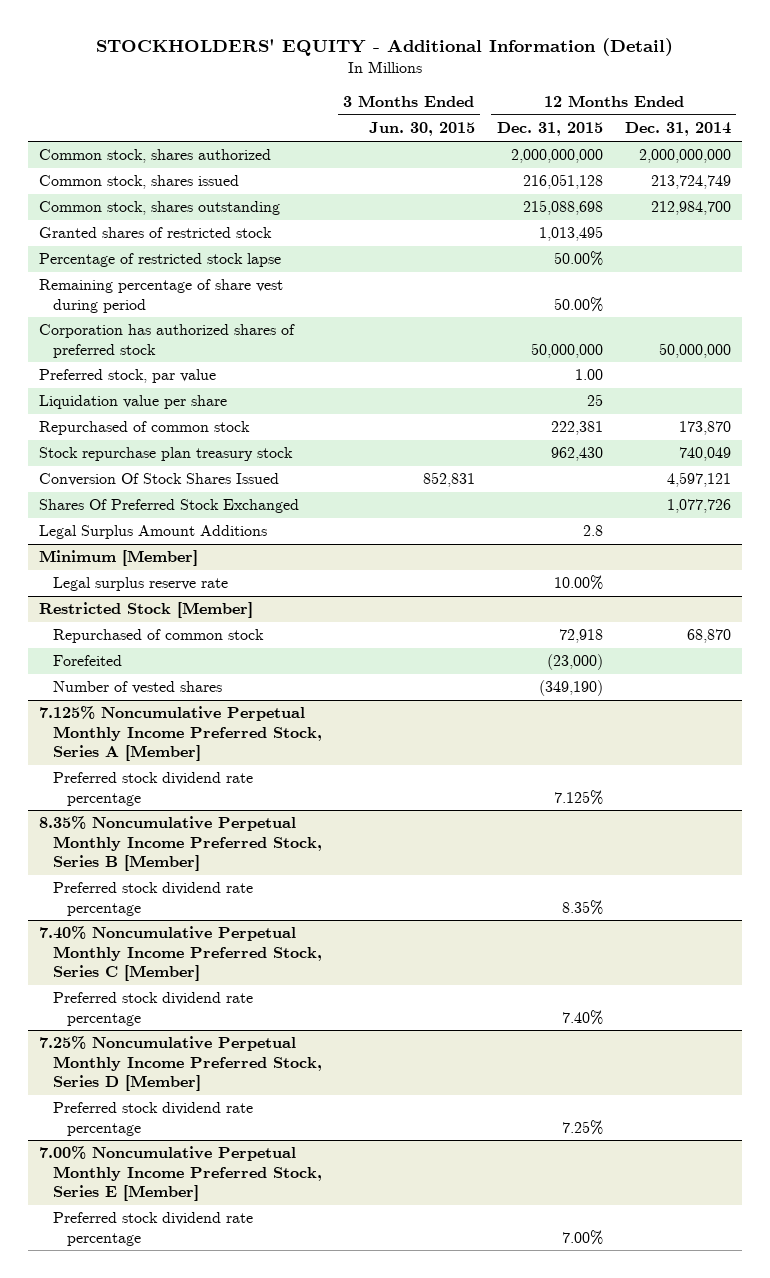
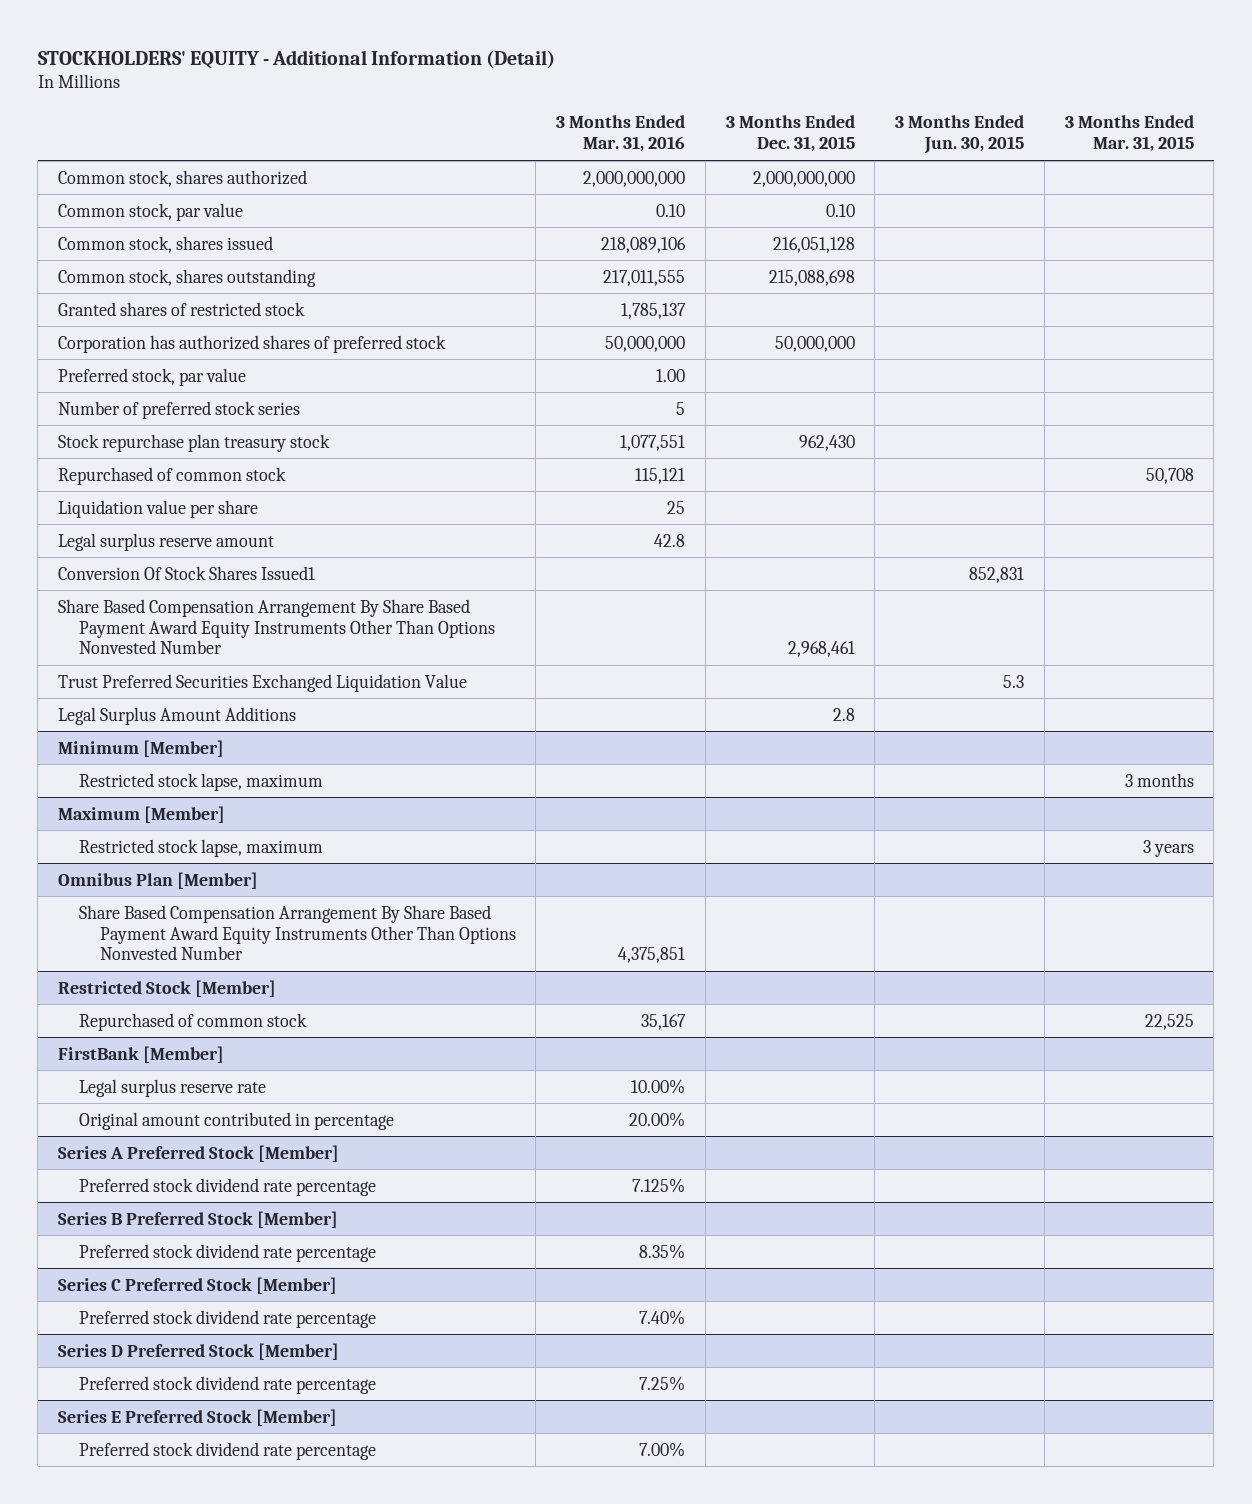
- | 3 Months Ended Jun. 30, 2015 | 12 Months Ended Dec. 31, 2015 | 12 Months Ended Dec. 31, 2014
+ | 3 Months Ended Mar. 31, 2016 | 3 Months Ended Dec. 31, 2015 | 3 Months Ended Jun. 30, 2015 | 3 Months Ended Mar. 31, 2015
+ Common stock, par value | 0.10 | 0.10 | |
- Percentage of restricted stock lapse | | 50.00% |
- Remaining percentage of share vest during period | | 50.00% |
+ Number of preferred stock series | 5 | | |
- Conversion Of Stock Shares Issued | 852,831 | | 4,597,121
- Shares Of Preferred Stock Exchanged | | | 1,077,726
moved down: Repurchased of common stock | 115,121 | | | 50,708
moved down: Liquidation value per share | 25 | | |
+ Legal surplus reserve amount | 42.8 | | |
+ Conversion Of Stock Shares Issued1 | | | 852,831 |
+ Share Based Compensation Arrangement By Share Based Payment Award Equity Instruments Other Than Options Nonvested Number | | 2,968,461 | |
+ Trust Preferred Securities Exchanged Liquidation Value | | | 5.3 |
@ Minimum [Member]
- Legal surplus reserve rate | | 10.00% |
+ Restricted stock lapse, maximum | | | | 3 months
+ Maximum [Member]
+ Restricted stock lapse, maximum | | | | 3 years
+ Omnibus Plan [Member]
+ Share Based Compensation Arrangement By Share Based Payment Award Equity Instruments Other Than Options Nonvested Number | 4,375,851 | | |
@ Restricted Stock [Member]
- Forefeited | | (23,000) |
- Number of vested shares | | (349,190) |
- 7.125% Noncumulative Perpetual Monthly Income Preferred Stock, Series A [Member]
+ FirstBank [Member]
+ Legal surplus reserve rate | 10.00% | | |
+ Original amount contributed in percentage | 20.00% | | |
+ Series A Preferred Stock [Member]
- 8.35% Noncumulative Perpetual Monthly Income Preferred Stock, Series B [Member]
+ Series B Preferred Stock [Member]
- 7.40% Noncumulative Perpetual Monthly Income Preferred Stock, Series C [Member]
+ Series C Preferred Stock [Member]
- 7.25% Noncumulative Perpetual Monthly Income Preferred Stock, Series D [Member]
+ Series D Preferred Stock [Member]
- 7.00% Noncumulative Perpetual Monthly Income Preferred Stock, Series E [Member]
+ Series E Preferred Stock [Member]

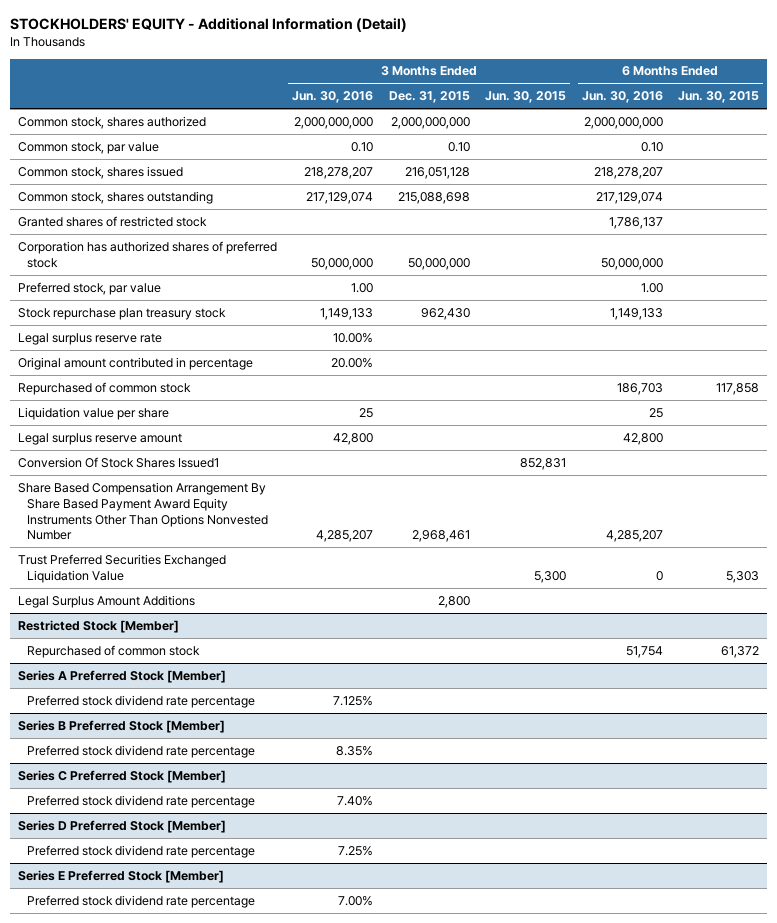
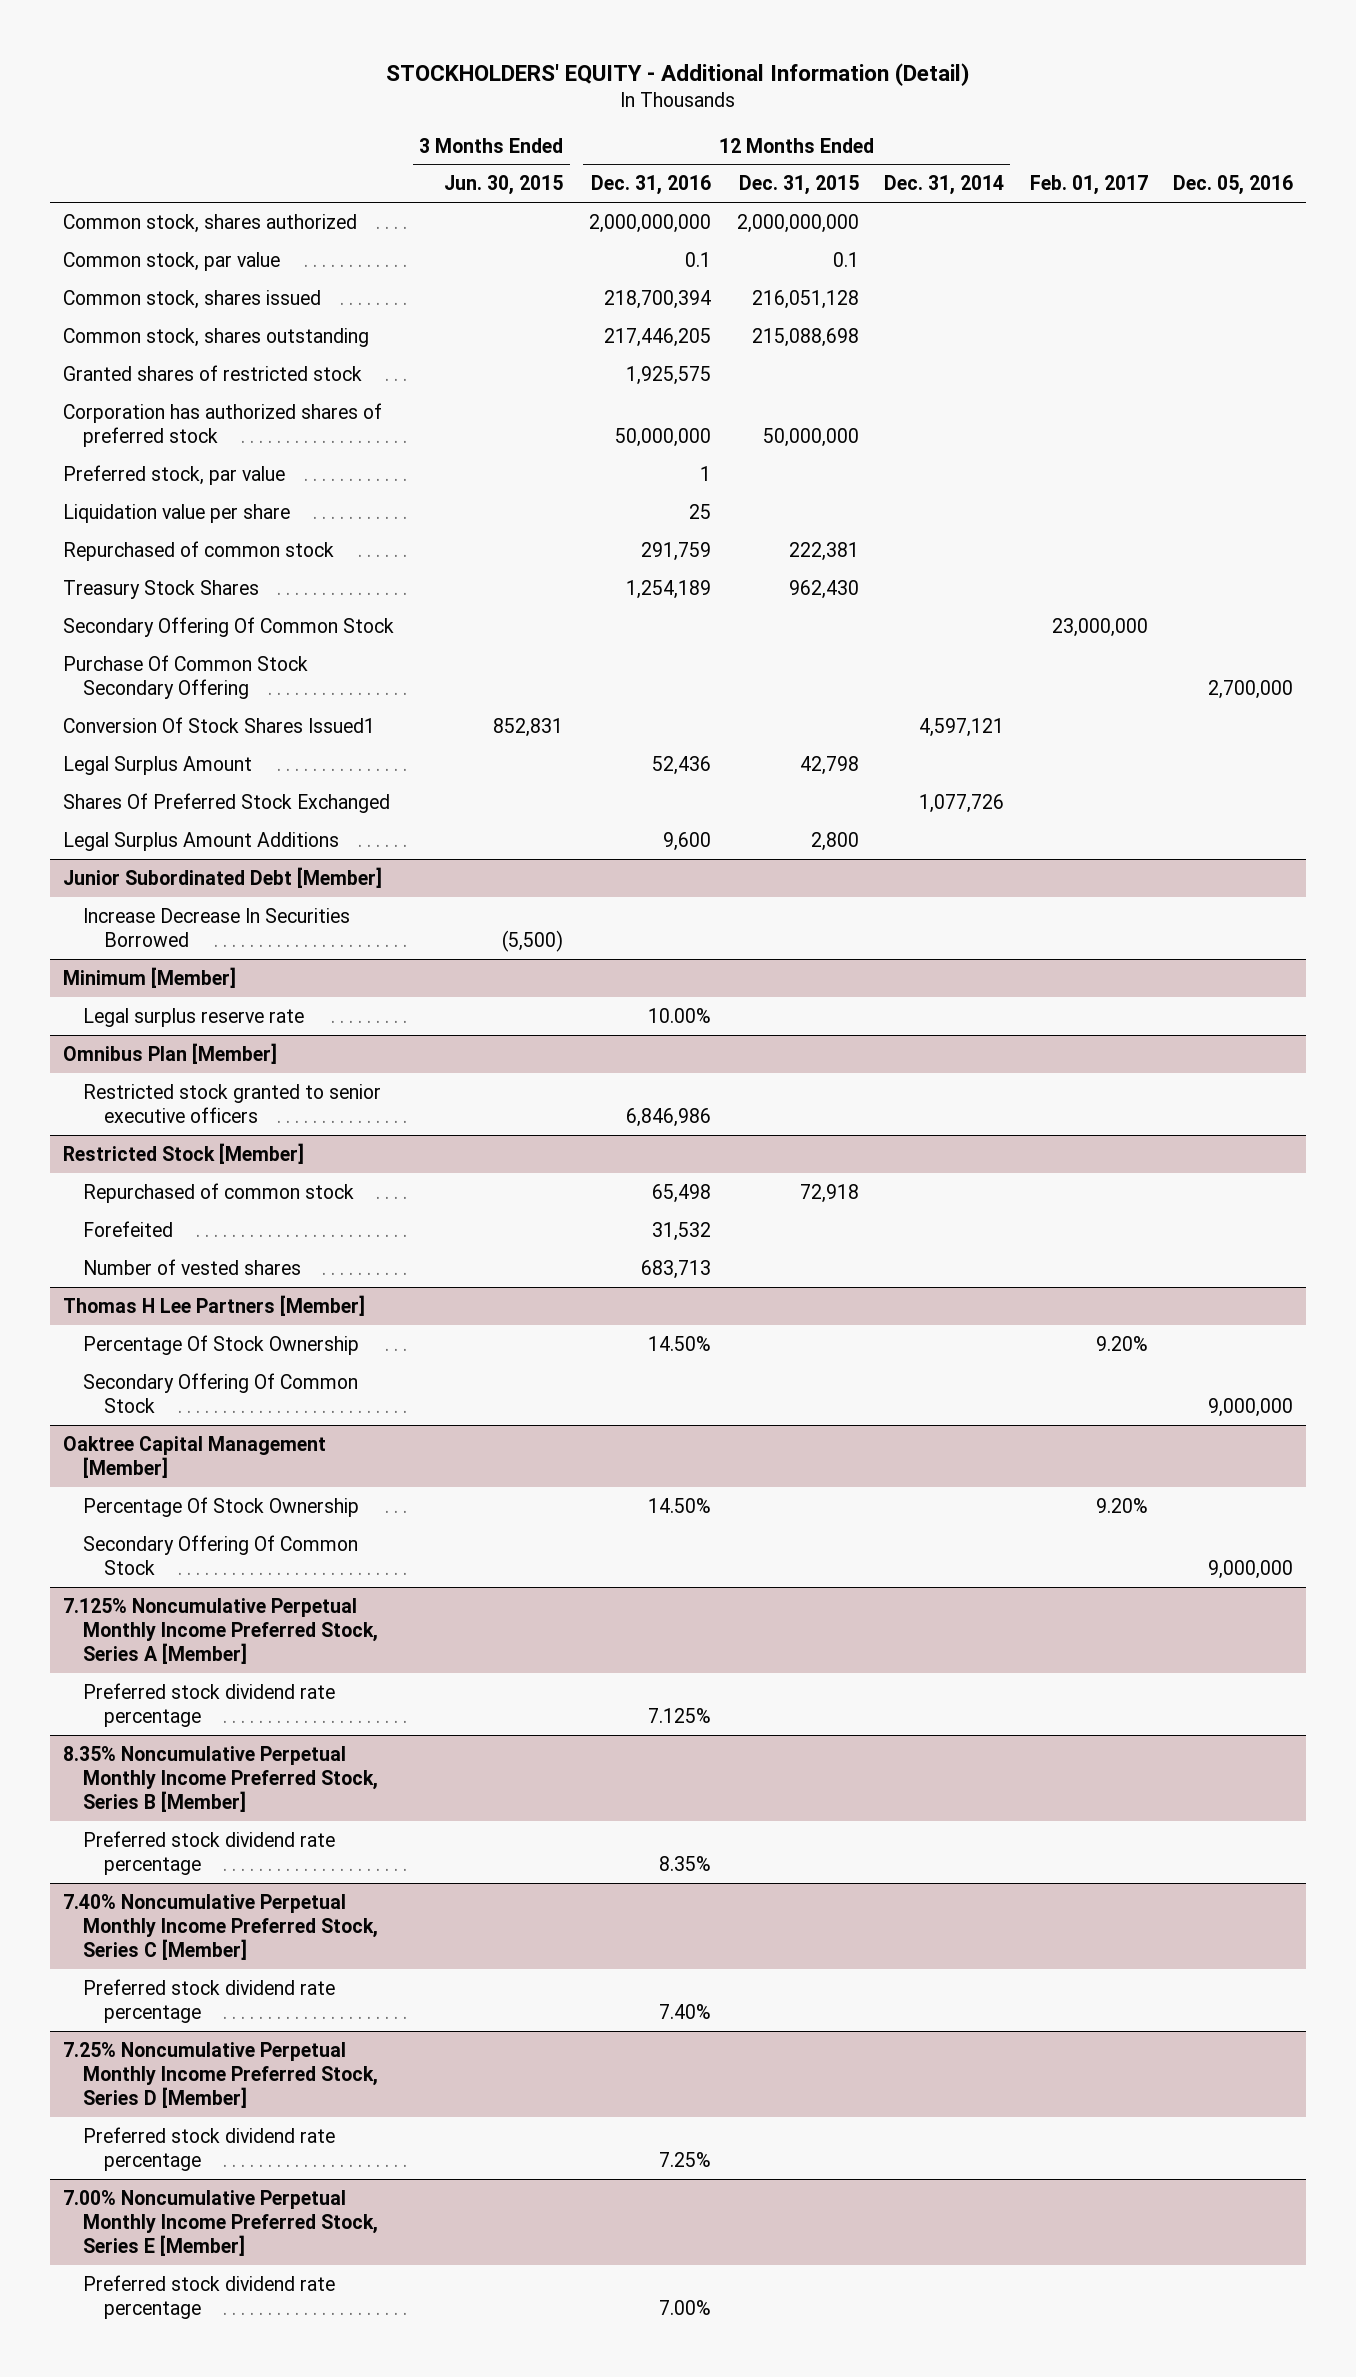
- | 3 Months Ended Jun. 30, 2016 | 3 Months Ended Dec. 31, 2015 | 3 Months Ended Jun. 30, 2015 | 6 Months Ended Jun. 30, 2016 | 6 Months Ended Jun. 30, 2015
+ | 3 Months Ended Jun. 30, 2015 | 12 Months Ended Dec. 31, 2016 | 12 Months Ended Dec. 31, 2015 | 12 Months Ended Dec. 31, 2014 | Feb. 01, 2017 | Dec. 05, 2016
- Stock repurchase plan treasury stock | 1,149,133 | 962,430 | | 1,149,133 |
- Legal surplus reserve rate | 10.00% | | | |
- Original amount contributed in percentage | 20.00% | | | |
- Legal surplus reserve amount | 42,800 | | | 42,800 |
moved down: Repurchased of common stock | | 291,759 | 222,381 | | |
+ Treasury Stock Shares | | 1,254,189 | 962,430 | | |
+ Secondary Offering Of Common Stock | | | | | 23,000,000 |
+ Purchase Of Common Stock Secondary Offering | | | | | | 2,700,000
- Share Based Compensation Arrangement By Share Based Payment Award Equity Instruments Other Than Options Nonvested Number | 4,285,207 | 2,968,461 | | 4,285,207 |
- Trust Preferred Securities Exchanged Liquidation Value | | | 5,300 | 0 | 5,303
+ Legal Surplus Amount | | 52,436 | 42,798 | | |
+ Shares Of Preferred Stock Exchanged | | | | 1,077,726 | |
+ Junior Subordinated Debt [Member]
+ Increase Decrease In Securities Borrowed | (5,500) | | | | |
+ Minimum [Member]
+ Legal surplus reserve rate | | 10.00% | | | |
+ Omnibus Plan [Member]
+ Restricted stock granted to senior executive officers | | 6,846,986 | | | |
- Series A Preferred Stock [Member]
@ Restricted Stock [Member]
+ Forefeited | | 31,532 | | | |
+ Number of vested shares | | 683,713 | | | |
+ Thomas H Lee Partners [Member]
+ Percentage Of Stock Ownership | | 14.50% | | | 9.20% |
+ Secondary Offering Of Common Stock | | | | | | 9,000,000
+ Oaktree Capital Management [Member]
+ Percentage Of Stock Ownership | | 14.50% | | | 9.20% |
+ Secondary Offering Of Common Stock | | | | | | 9,000,000
+ 7.125% Noncumulative Perpetual Monthly Income Preferred Stock, Series A [Member]
- Series B Preferred Stock [Member]
+ 8.35% Noncumulative Perpetual Monthly Income Preferred Stock, Series B [Member]
- Series C Preferred Stock [Member]
+ 7.40% Noncumulative Perpetual Monthly Income Preferred Stock, Series C [Member]
- Series D Preferred Stock [Member]
+ 7.25% Noncumulative Perpetual Monthly Income Preferred Stock, Series D [Member]
- Series E Preferred Stock [Member]
+ 7.00% Noncumulative Perpetual Monthly Income Preferred Stock, Series E [Member]

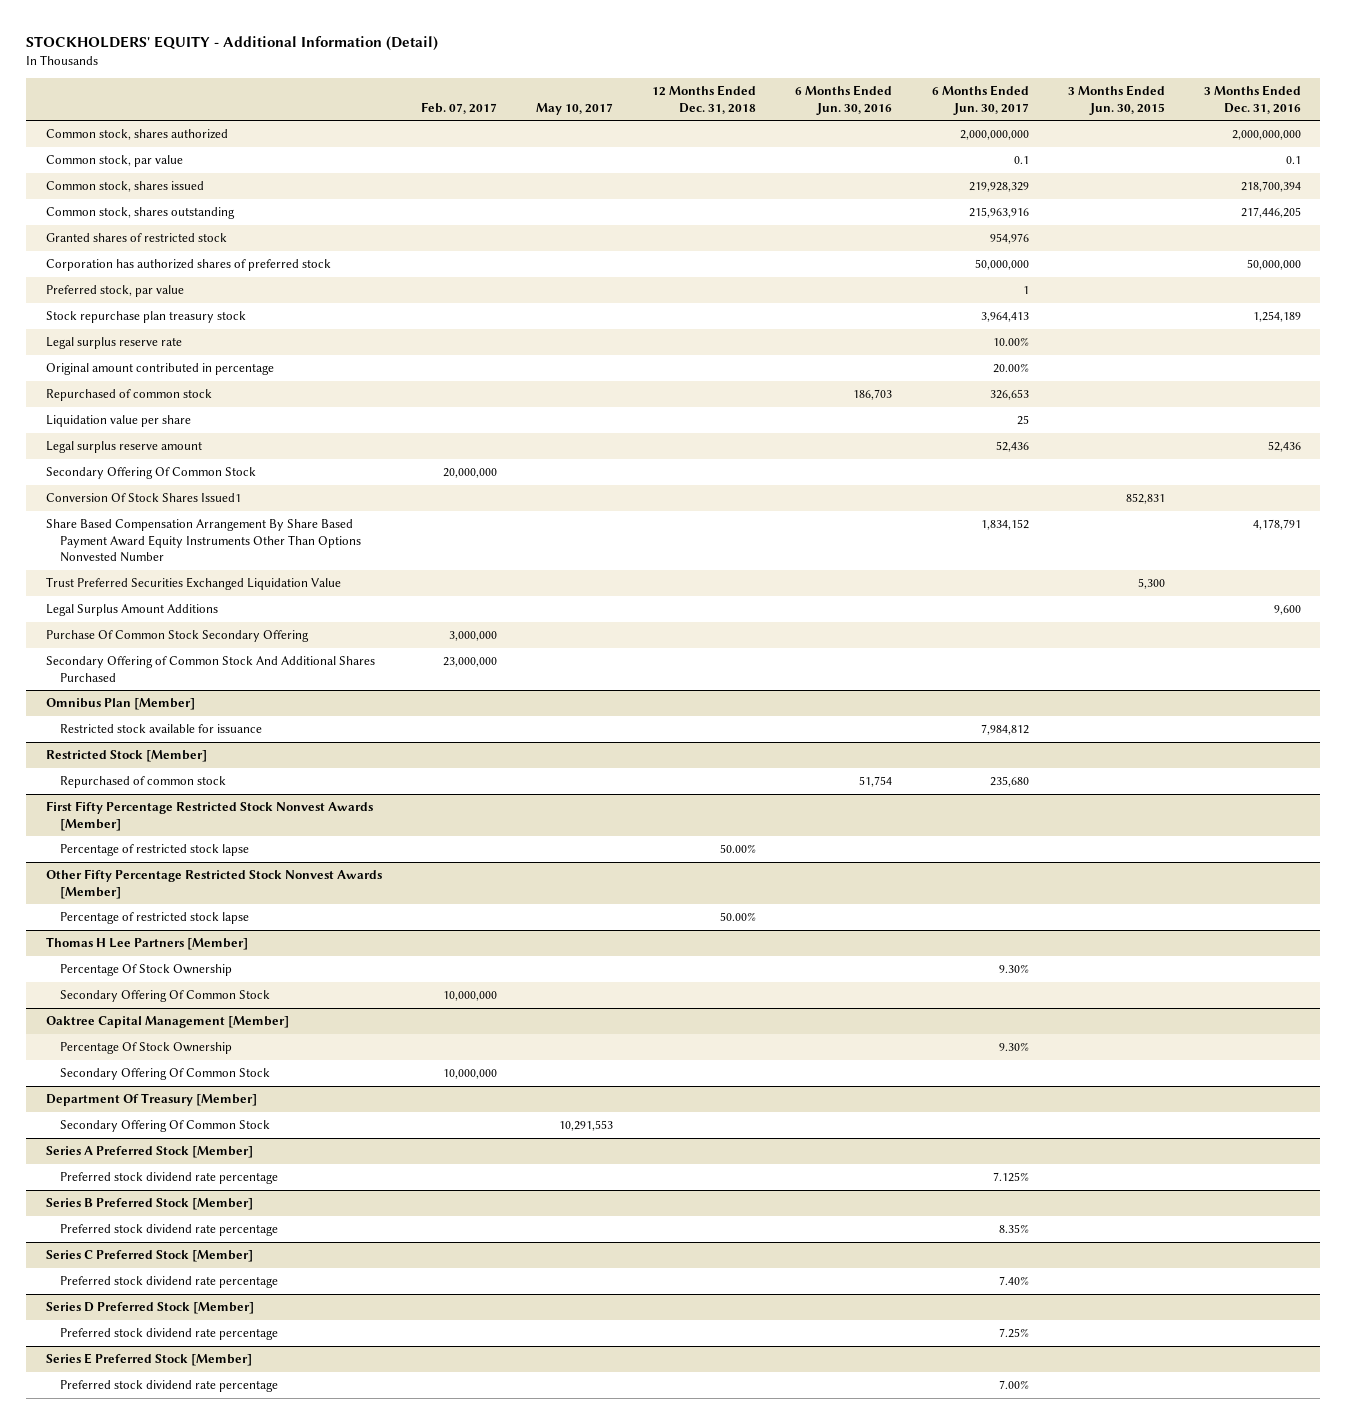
- | 3 Months Ended Jun. 30, 2015 | 12 Months Ended Dec. 31, 2016 | 12 Months Ended Dec. 31, 2015 | 12 Months Ended Dec. 31, 2014 | Feb. 01, 2017 | Dec. 05, 2016
+ | Feb. 07, 2017 | May 10, 2017 | 12 Months Ended Dec. 31, 2018 | 6 Months Ended Jun. 30, 2016 | 6 Months Ended Jun. 30, 2017 | 3 Months Ended Jun. 30, 2015 | 3 Months Ended Dec. 31, 2016
+ Stock repurchase plan treasury stock | | | | | 3,964,413 | | 1,254,189
+ Legal surplus reserve rate | | | | | 10.00% | |
+ Original amount contributed in percentage | | | | | 20.00% | |
- Treasury Stock Shares | | 1,254,189 | 962,430 | | |
moved down: Liquidation value per share | | | | | 25 | |
+ Legal surplus reserve amount | | | | | 52,436 | | 52,436
- Legal Surplus Amount | | 52,436 | 42,798 | | |
- Shares Of Preferred Stock Exchanged | | | | 1,077,726 | |
+ Share Based Compensation Arrangement By Share Based Payment Award Equity Instruments Other Than Options Nonvested Number | | | | | 1,834,152 | | 4,178,791
+ Trust Preferred Securities Exchanged Liquidation Value | | | | | | 5,300 |
- Junior Subordinated Debt [Member]
- Increase Decrease In Securities Borrowed | (5,500) | | | | |
- Minimum [Member]
- Legal surplus reserve rate | | 10.00% | | | |
moved down: Purchase Of Common Stock Secondary Offering | 3,000,000 | | | | | |
+ Secondary Offering of Common Stock And Additional Shares Purchased | 23,000,000 | | | | | |
@ Omnibus Plan [Member]
- Restricted stock granted to senior executive officers | | 6,846,986 | | | |
+ Restricted stock available for issuance | | | | | 7,984,812 | |
@ Restricted Stock [Member]
- Forefeited | | 31,532 | | | |
- Number of vested shares | | 683,713 | | | |
+ First Fifty Percentage Restricted Stock Nonvest Awards [Member]
+ Percentage of restricted stock lapse | | | 50.00% | | | |
+ Other Fifty Percentage Restricted Stock Nonvest Awards [Member]
+ Percentage of restricted stock lapse | | | 50.00% | | | |
- 7.125% Noncumulative Perpetual Monthly Income Preferred Stock, Series A [Member]
+ Department Of Treasury [Member]
+ Secondary Offering Of Common Stock | | 10,291,553 | | | | |
+ Series A Preferred Stock [Member]
- 8.35% Noncumulative Perpetual Monthly Income Preferred Stock, Series B [Member]
+ Series B Preferred Stock [Member]
- 7.40% Noncumulative Perpetual Monthly Income Preferred Stock, Series C [Member]
+ Series C Preferred Stock [Member]
- 7.25% Noncumulative Perpetual Monthly Income Preferred Stock, Series D [Member]
+ Series D Preferred Stock [Member]
- 7.00% Noncumulative Perpetual Monthly Income Preferred Stock, Series E [Member]
+ Series E Preferred Stock [Member]

